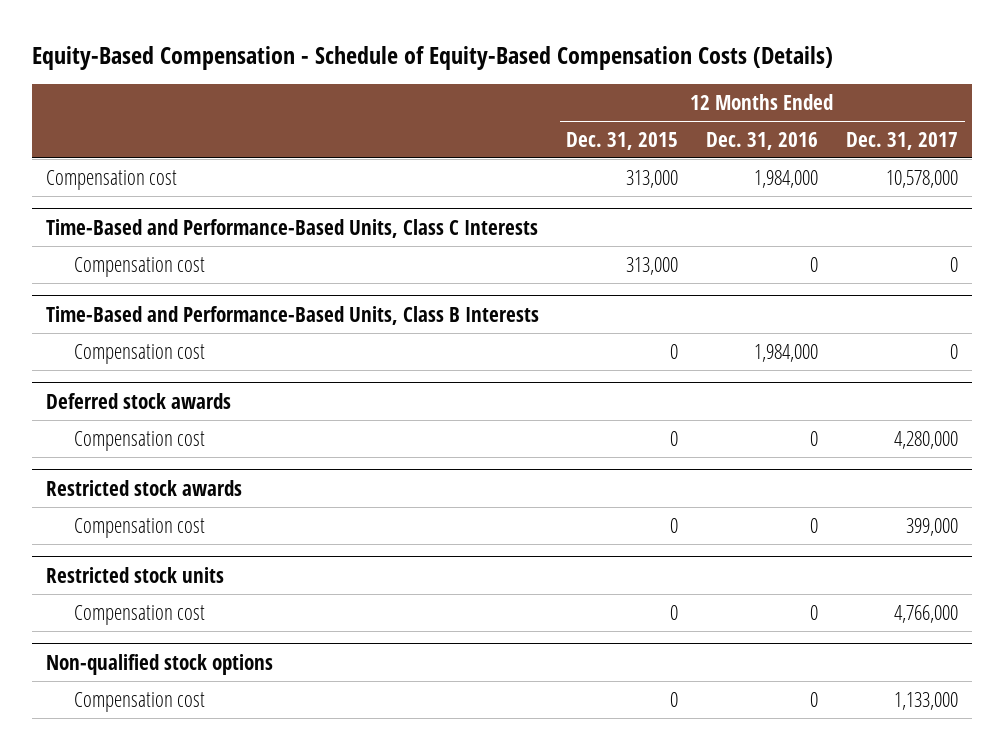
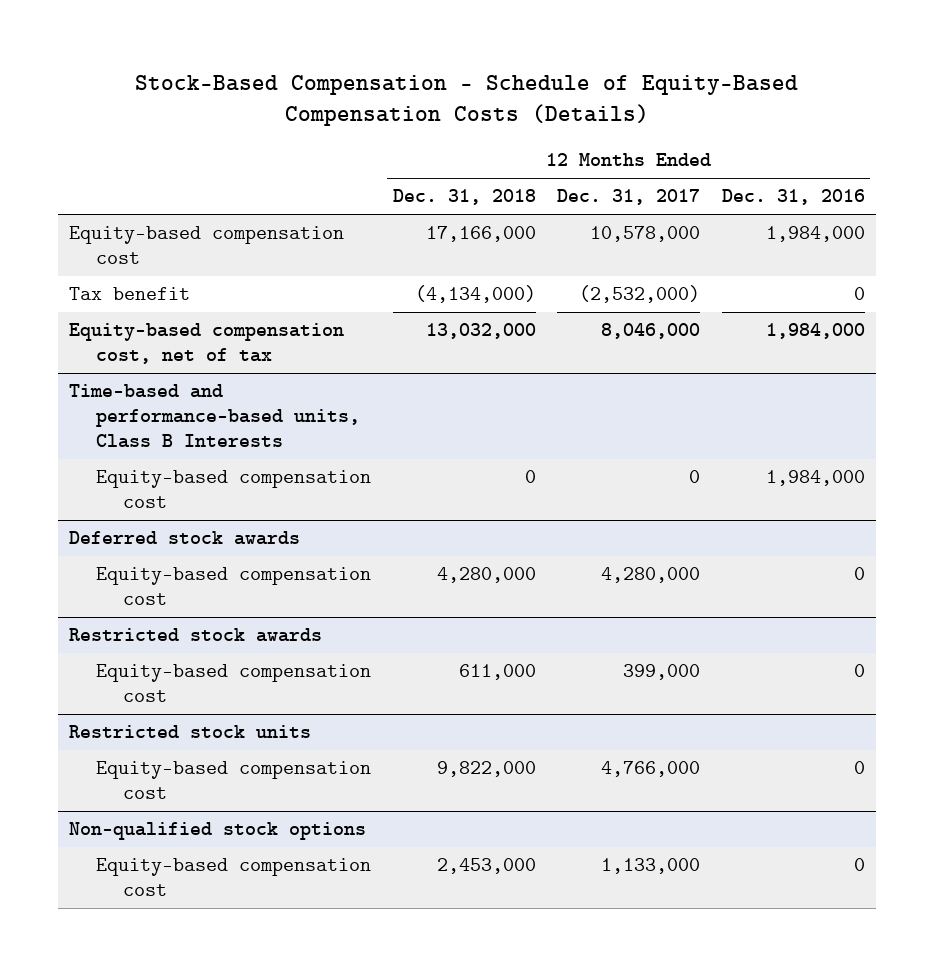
- Equity-Based Compensation - Schedule of Equity-Based Compensation Costs (Details)
+ Stock-Based Compensation - Schedule of Equity-Based Compensation Costs (Details)
- | 12 Months Ended Dec. 31, 2015 | 12 Months Ended Dec. 31, 2016 | 12 Months Ended Dec. 31, 2017
+ | 12 Months Ended Dec. 31, 2018 | 12 Months Ended Dec. 31, 2017 | 12 Months Ended Dec. 31, 2016
- Compensation cost | 313,000 | 1,984,000 | 10,578,000
- Time-Based and Performance-Based Units, Class C Interests
- Compensation cost | 313,000 | 0 | 0
- Time-Based and Performance-Based Units, Class B Interests
- Compensation cost | 0 | 1,984,000 | 0
+ Equity-based compensation cost | 17,166,000 | 10,578,000 | 1,984,000
+ Tax benefit | (4,134,000) | (2,532,000) | 0
+ Equity-based compensation cost, net of tax | 13,032,000 | 8,046,000 | 1,984,000
+ Time-based and performance-based units, Class B Interests
+ Equity-based compensation cost | 0 | 0 | 1,984,000
@ Deferred stock awards
- Compensation cost | 0 | 0 | 4,280,000
+ Equity-based compensation cost | 4,280,000 | 4,280,000 | 0
@ Restricted stock awards
- Compensation cost | 0 | 0 | 399,000
+ Equity-based compensation cost | 611,000 | 399,000 | 0
@ Restricted stock units
- Compensation cost | 0 | 0 | 4,766,000
+ Equity-based compensation cost | 9,822,000 | 4,766,000 | 0
@ Non-qualified stock options
- Compensation cost | 0 | 0 | 1,133,000
+ Equity-based compensation cost | 2,453,000 | 1,133,000 | 0

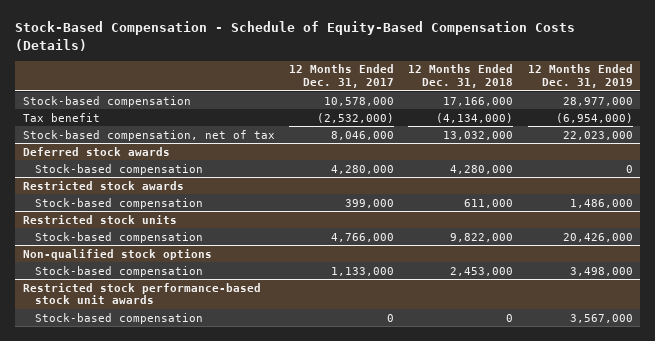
- | 12 Months Ended Dec. 31, 2018 | 12 Months Ended Dec. 31, 2017 | 12 Months Ended Dec. 31, 2016
+ | 12 Months Ended Dec. 31, 2017 | 12 Months Ended Dec. 31, 2018 | 12 Months Ended Dec. 31, 2019
- Equity-based compensation cost | 17,166,000 | 10,578,000 | 1,984,000
+ Stock-based compensation | 10,578,000 | 17,166,000 | 28,977,000
- Equity-based compensation cost, net of tax | 13,032,000 | 8,046,000 | 1,984,000
- Time-based and performance-based units, Class B Interests
- Equity-based compensation cost | 0 | 0 | 1,984,000
+ Stock-based compensation, net of tax | 8,046,000 | 13,032,000 | 22,023,000
@ Deferred stock awards
- Equity-based compensation cost | 4,280,000 | 4,280,000 | 0
+ Stock-based compensation | 4,280,000 | 4,280,000 | 0
@ Restricted stock awards
- Equity-based compensation cost | 611,000 | 399,000 | 0
+ Stock-based compensation | 399,000 | 611,000 | 1,486,000
@ Restricted stock units
- Equity-based compensation cost | 9,822,000 | 4,766,000 | 0
+ Stock-based compensation | 4,766,000 | 9,822,000 | 20,426,000
@ Non-qualified stock options
- Equity-based compensation cost | 2,453,000 | 1,133,000 | 0
+ Stock-based compensation | 1,133,000 | 2,453,000 | 3,498,000
+ Restricted stock performance-based stock unit awards
+ Stock-based compensation | 0 | 0 | 3,567,000

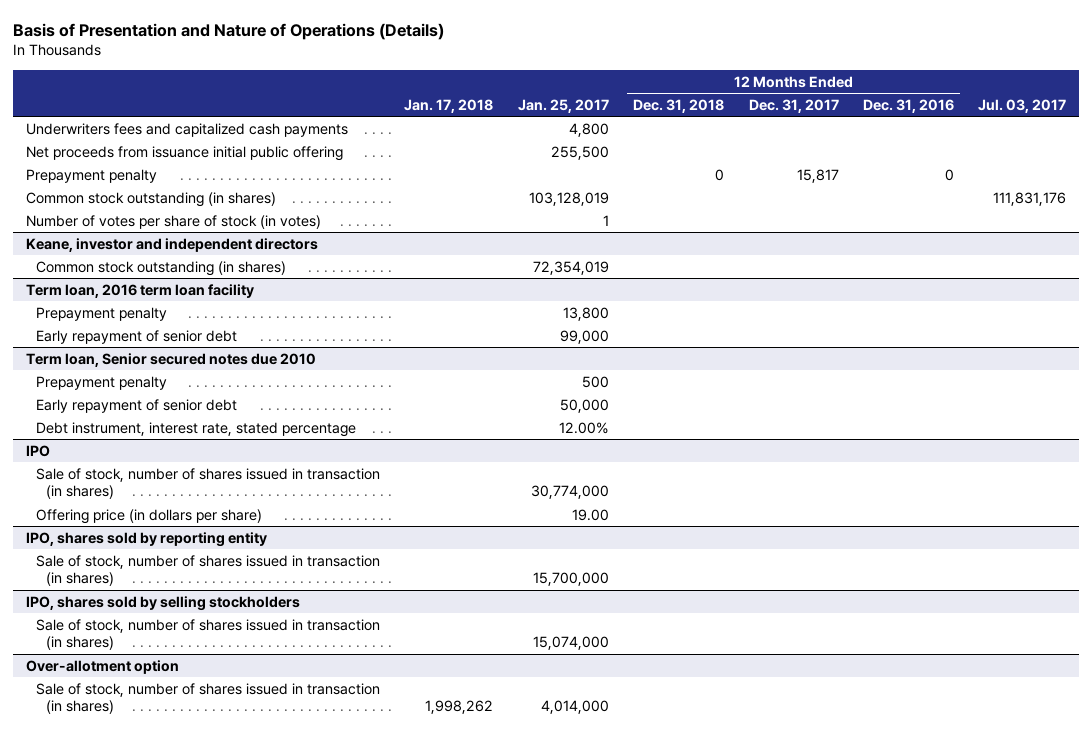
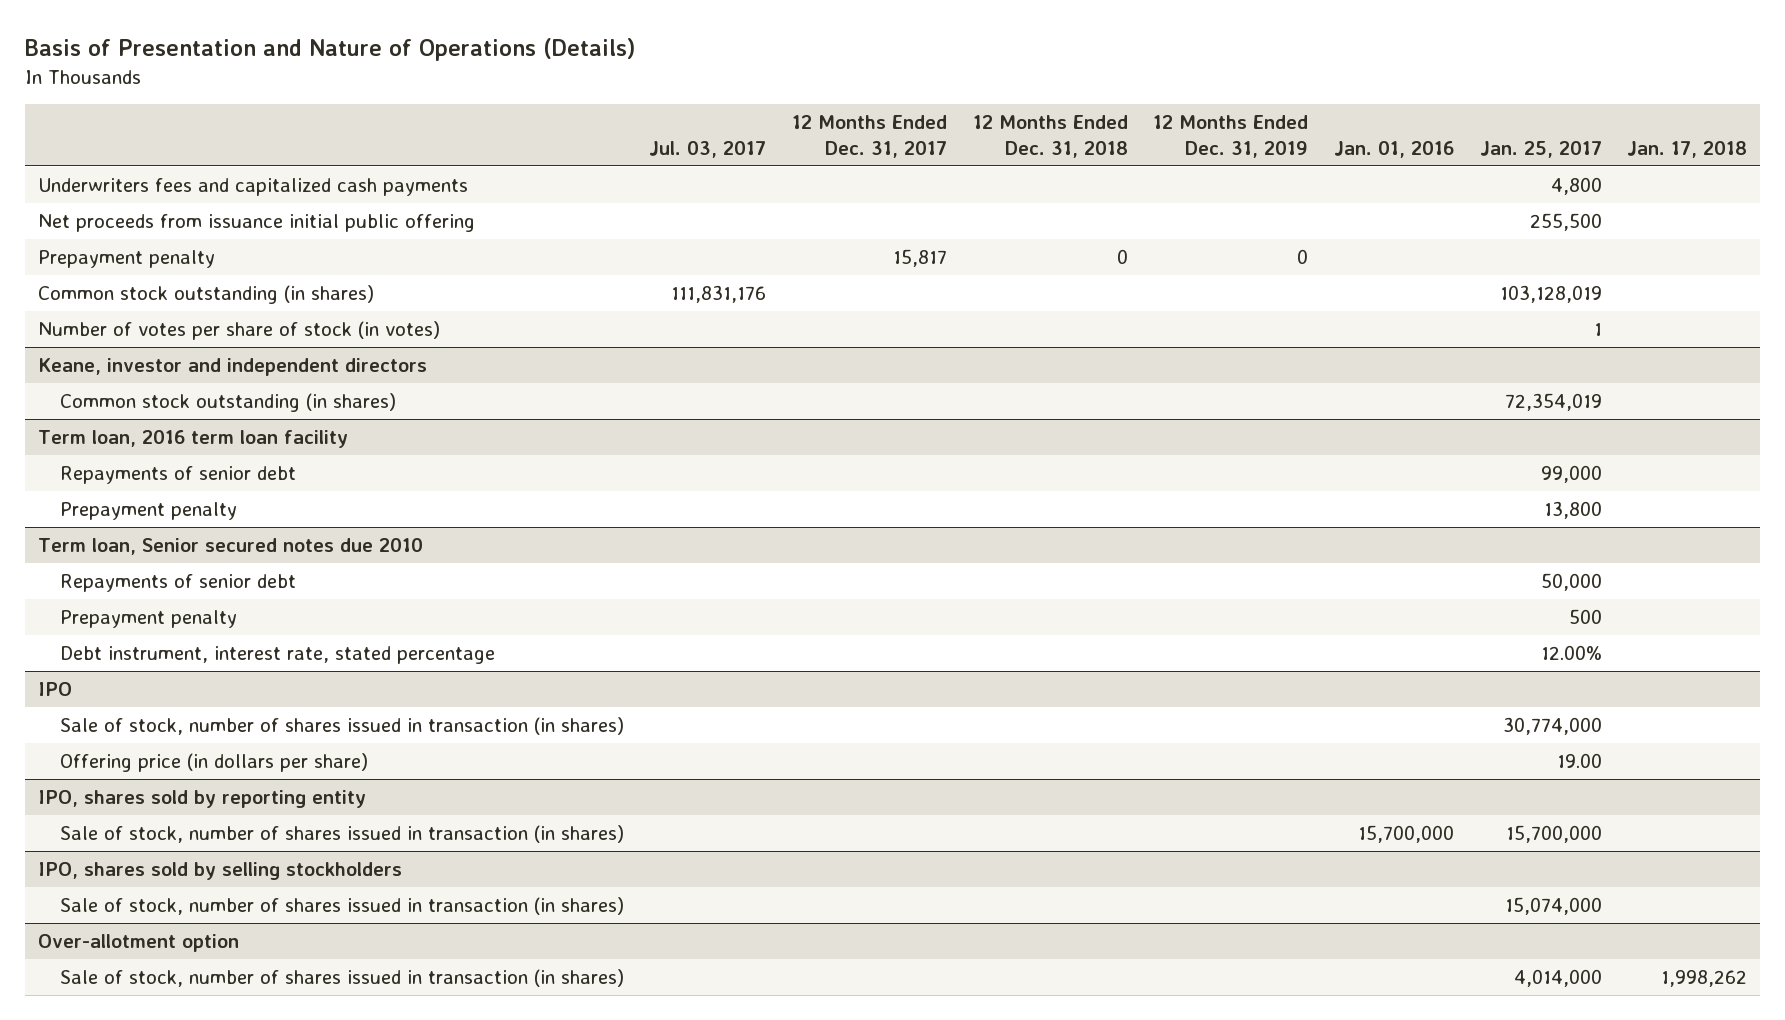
- | Jan. 17, 2018 | Jan. 25, 2017 | 12 Months Ended Dec. 31, 2018 | 12 Months Ended Dec. 31, 2017 | 12 Months Ended Dec. 31, 2016 | Jul. 03, 2017
+ | Jul. 03, 2017 | 12 Months Ended Dec. 31, 2017 | 12 Months Ended Dec. 31, 2018 | 12 Months Ended Dec. 31, 2019 | Jan. 01, 2016 | Jan. 25, 2017 | Jan. 17, 2018
@ Term loan, 2016 term loan facility
+ Repayments of senior debt | | | | | | 99,000 |
- Early repayment of senior debt | | 99,000 | | | |
@ Term loan, Senior secured notes due 2010
+ Repayments of senior debt | | | | | | 50,000 |
- Early repayment of senior debt | | 50,000 | | | |

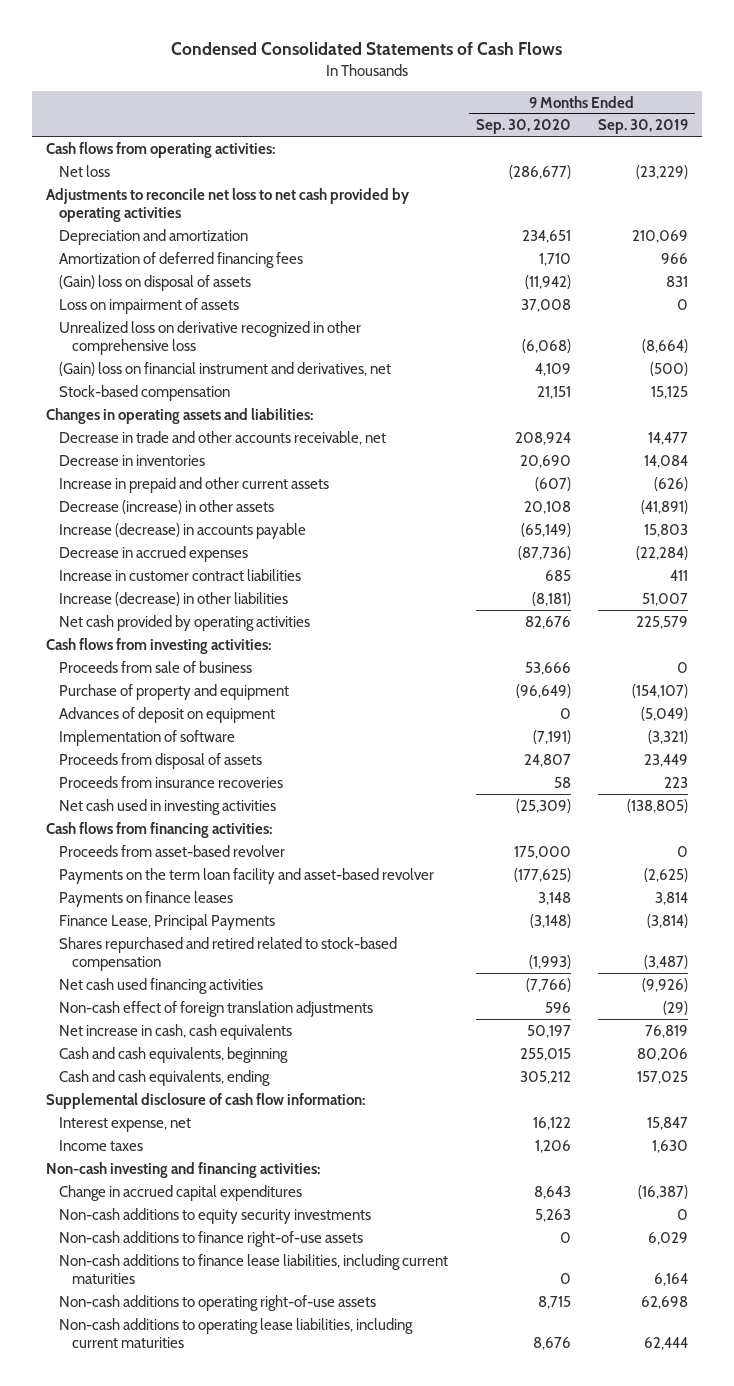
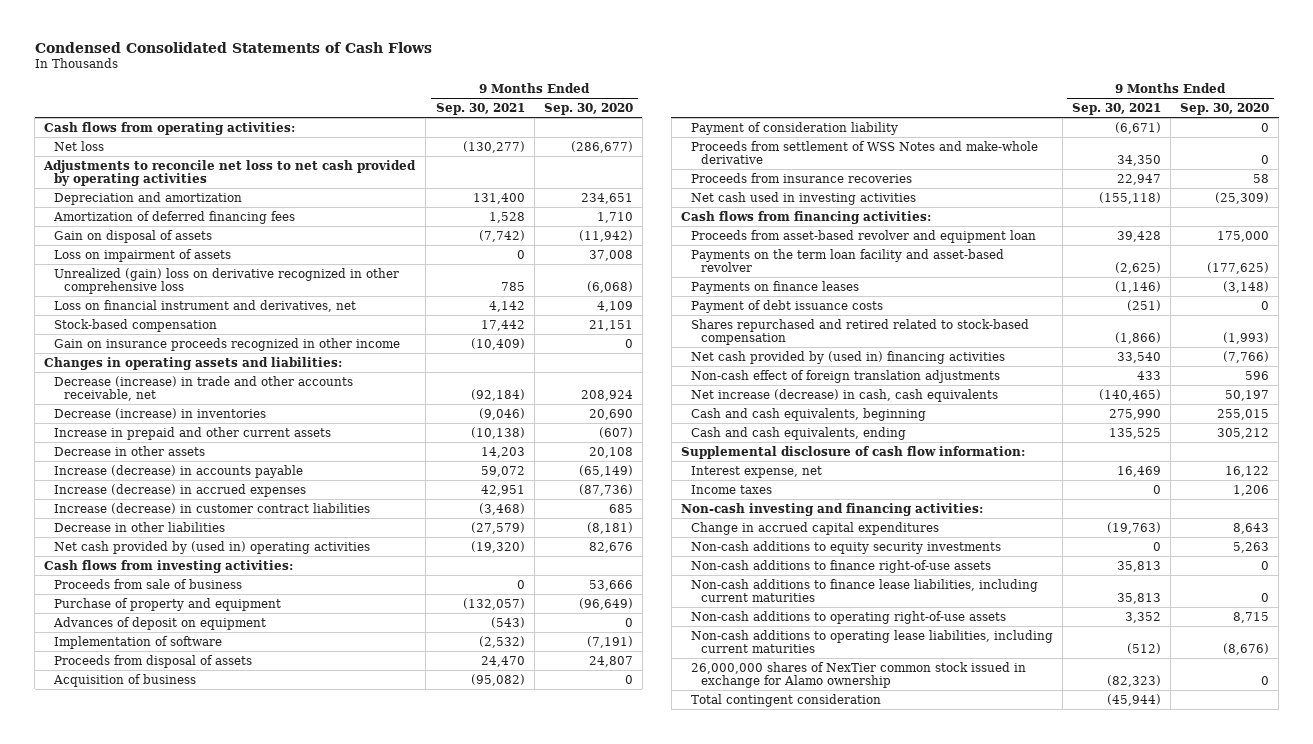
- | 9 Months Ended Sep. 30, 2020 | 9 Months Ended Sep. 30, 2019
+ | 9 Months Ended Sep. 30, 2021 | 9 Months Ended Sep. 30, 2020
- (Gain) loss on disposal of assets | (11,942) | 831
+ Gain on disposal of assets | (7,742) | (11,942)
- Unrealized loss on derivative recognized in other comprehensive loss | (6,068) | (8,664)
- (Gain) loss on financial instrument and derivatives, net | 4,109 | (500)
+ Unrealized (gain) loss on derivative recognized in other comprehensive loss | 785 | (6,068)
+ Loss on financial instrument and derivatives, net | 4,142 | 4,109
+ Gain on insurance proceeds recognized in other income | (10,409) | 0
- Decrease in trade and other accounts receivable, net | 208,924 | 14,477
- Decrease in inventories | 20,690 | 14,084
+ Decrease (increase) in trade and other accounts receivable, net | (92,184) | 208,924
+ Decrease (increase) in inventories | (9,046) | 20,690
- Decrease (increase) in other assets | 20,108 | (41,891)
+ Decrease in other assets | 14,203 | 20,108
- Decrease in accrued expenses | (87,736) | (22,284)
- Increase in customer contract liabilities | 685 | 411
- Increase (decrease) in other liabilities | (8,181) | 51,007
- Net cash provided by operating activities | 82,676 | 225,579
+ Increase (decrease) in accrued expenses | 42,951 | (87,736)
+ Increase (decrease) in customer contract liabilities | (3,468) | 685
+ Decrease in other liabilities | (27,579) | (8,181)
+ Net cash provided by (used in) operating activities | (19,320) | 82,676
+ Acquisition of business | (95,082) | 0
+ Payment of consideration liability | (6,671) | 0
+ Proceeds from settlement of WSS Notes and make-whole derivative | 34,350 | 0
- Proceeds from asset-based revolver | 175,000 | 0
+ Proceeds from asset-based revolver and equipment loan | 39,428 | 175,000
- Payments on finance leases | 3,148 | 3,814
- Finance Lease, Principal Payments | (3,148) | (3,814)
+ Payments on finance leases | (1,146) | (3,148)
+ Payment of debt issuance costs | (251) | 0
- Net cash used financing activities | (7,766) | (9,926)
+ Net cash provided by (used in) financing activities | 33,540 | (7,766)
- Net increase in cash, cash equivalents | 50,197 | 76,819
+ Net increase (decrease) in cash, cash equivalents | (140,465) | 50,197
- Non-cash additions to operating lease liabilities, including current maturities | 8,676 | 62,444
+ Non-cash additions to operating lease liabilities, including current maturities | (512) | (8,676)
+ 26,000,000 shares of NexTier common stock issued in exchange for Alamo ownership | (82,323) | 0
+ Total contingent consideration | (45,944) |

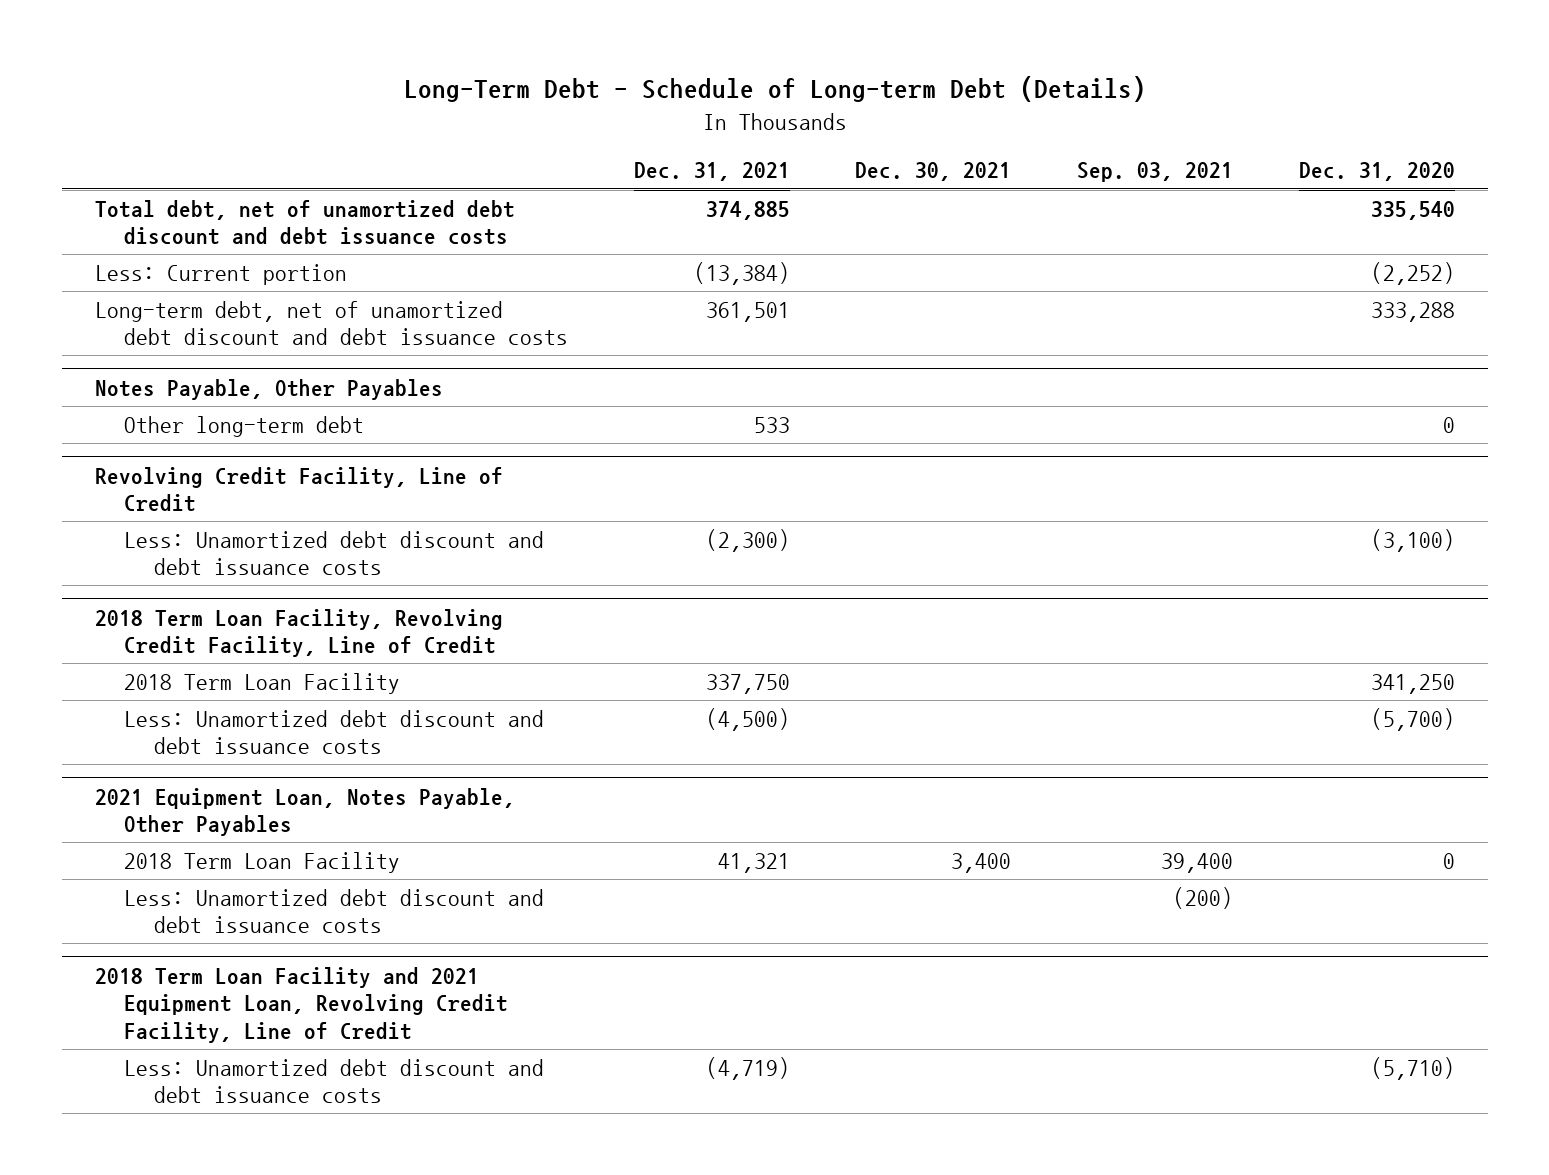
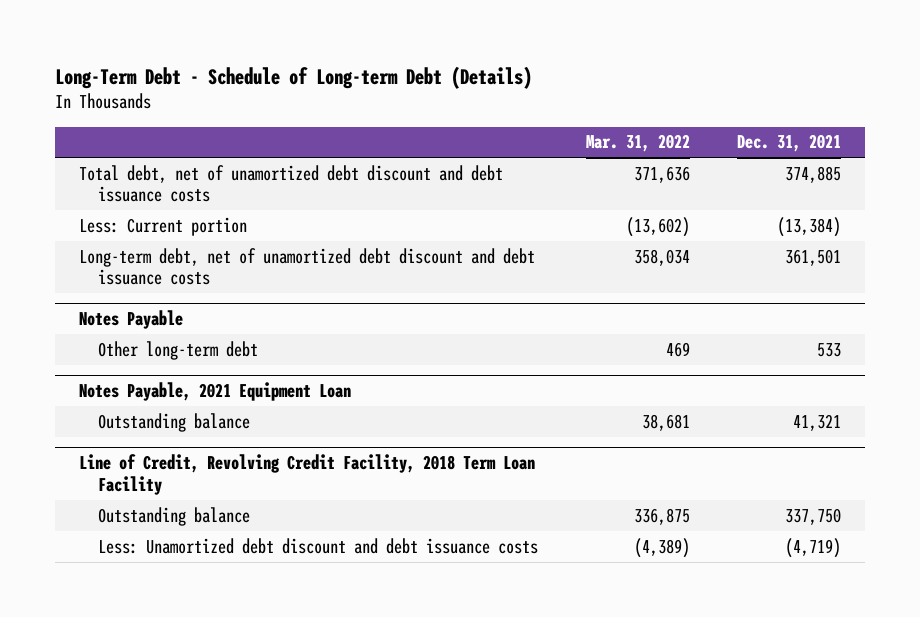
- | Dec. 31, 2021 | Dec. 30, 2021 | Sep. 03, 2021 | Dec. 31, 2020
+ | Mar. 31, 2022 | Dec. 31, 2021
- Notes Payable, Other Payables
+ Notes Payable
- Revolving Credit Facility, Line of Credit
- Less: Unamortized debt discount and debt issuance costs | (2,300) | | | (3,100)
- 2018 Term Loan Facility, Revolving Credit Facility, Line of Credit
- 2018 Term Loan Facility | 337,750 | | | 341,250
- Less: Unamortized debt discount and debt issuance costs | (4,500) | | | (5,700)
- 2021 Equipment Loan, Notes Payable, Other Payables
- 2018 Term Loan Facility | 41,321 | 3,400 | 39,400 | 0
- Less: Unamortized debt discount and debt issuance costs | | | (200) |
- 2018 Term Loan Facility and 2021 Equipment Loan, Revolving Credit Facility, Line of Credit
+ Notes Payable, 2021 Equipment Loan
+ Outstanding balance | 38,681 | 41,321
+ Line of Credit, Revolving Credit Facility, 2018 Term Loan Facility
+ Outstanding balance | 336,875 | 337,750

